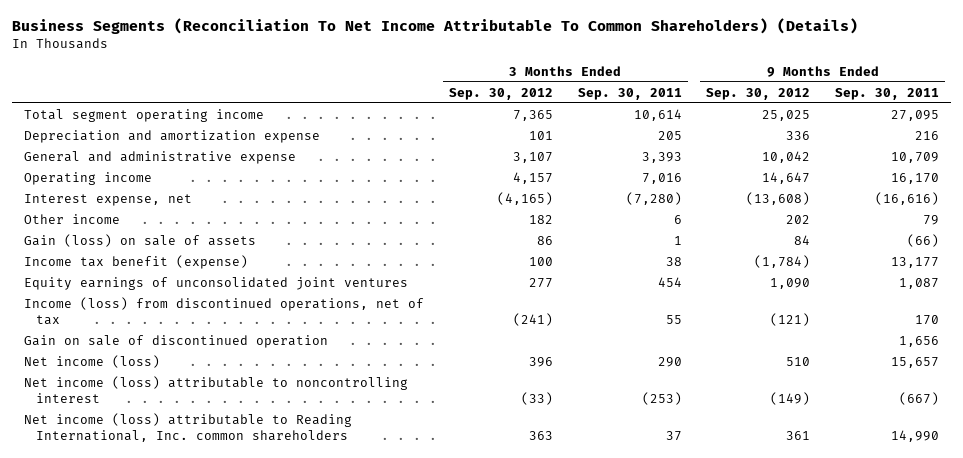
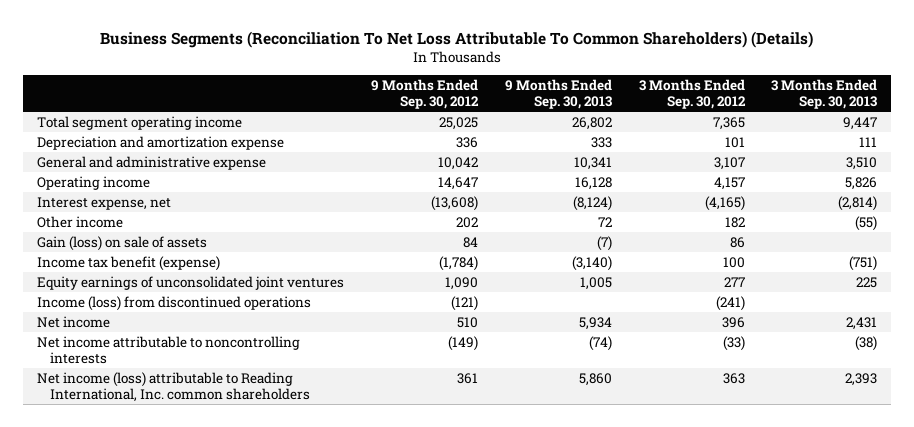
- Business Segments (Reconciliation To Net Income Attributable To Common Shareholders) (Details)
+ Business Segments (Reconciliation To Net Loss Attributable To Common Shareholders) (Details)
- | 3 Months Ended Sep. 30, 2012 | 3 Months Ended Sep. 30, 2011 | 9 Months Ended Sep. 30, 2012 | 9 Months Ended Sep. 30, 2011
+ | 9 Months Ended Sep. 30, 2012 | 9 Months Ended Sep. 30, 2013 | 3 Months Ended Sep. 30, 2012 | 3 Months Ended Sep. 30, 2013
- Income (loss) from discontinued operations, net of tax | (241) | 55 | (121) | 170
- Gain on sale of discontinued operation | | | | 1,656
- Net income (loss) | 396 | 290 | 510 | 15,657
- Net income (loss) attributable to noncontrolling interest | (33) | (253) | (149) | (667)
+ Income (loss) from discontinued operations | (121) | | (241) |
+ Net income | 510 | 5,934 | 396 | 2,431
+ Net income attributable to noncontrolling interests | (149) | (74) | (33) | (38)

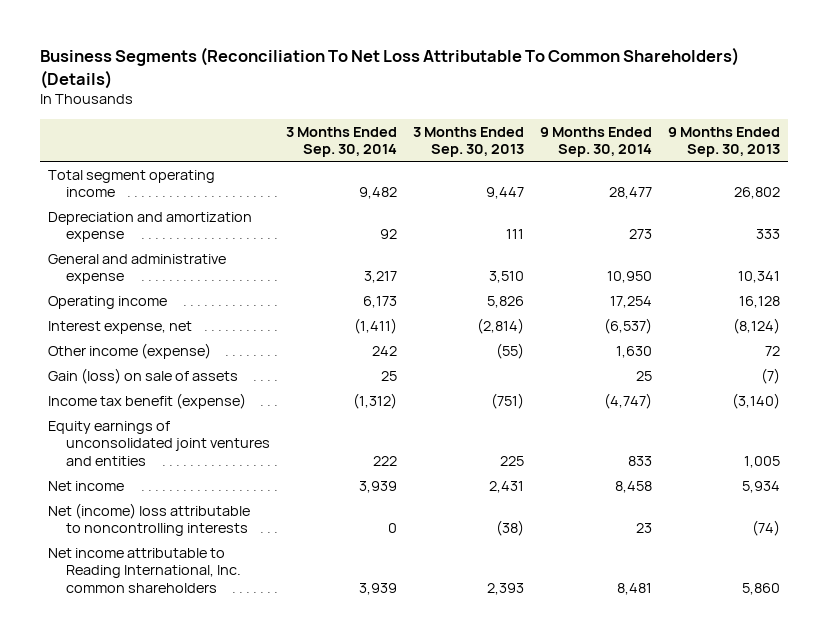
- | 9 Months Ended Sep. 30, 2012 | 9 Months Ended Sep. 30, 2013 | 3 Months Ended Sep. 30, 2012 | 3 Months Ended Sep. 30, 2013
+ | 3 Months Ended Sep. 30, 2014 | 3 Months Ended Sep. 30, 2013 | 9 Months Ended Sep. 30, 2014 | 9 Months Ended Sep. 30, 2013
- Other income | 202 | 72 | 182 | (55)
+ Other income (expense) | 242 | (55) | 1,630 | 72
- Equity earnings of unconsolidated joint ventures | 1,090 | 1,005 | 277 | 225
- Income (loss) from discontinued operations | (121) | | (241) |
+ Equity earnings of unconsolidated joint ventures and entities | 222 | 225 | 833 | 1,005
- Net income attributable to noncontrolling interests | (149) | (74) | (33) | (38)
- Net income (loss) attributable to Reading International, Inc. common shareholders | 361 | 5,860 | 363 | 2,393
+ Net (income) loss attributable to noncontrolling interests | 0 | (38) | 23 | (74)
+ Net income attributable to Reading International, Inc. common shareholders | 3,939 | 2,393 | 8,481 | 5,860

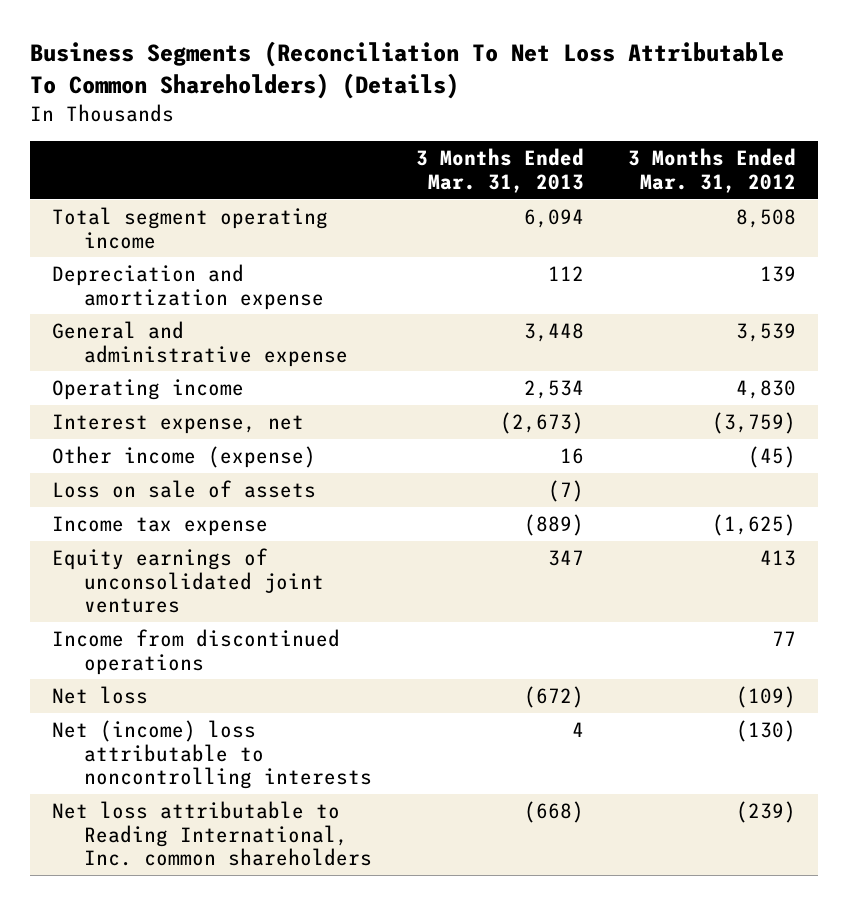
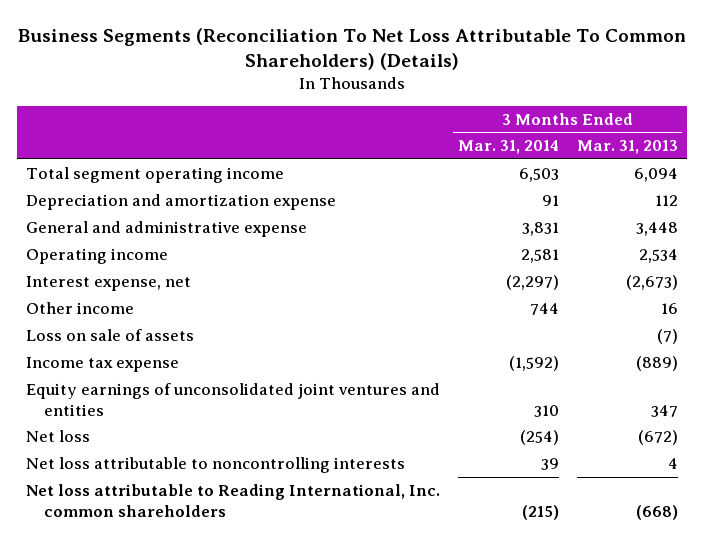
- | 3 Months Ended Mar. 31, 2013 | 3 Months Ended Mar. 31, 2012
+ | 3 Months Ended Mar. 31, 2014 | 3 Months Ended Mar. 31, 2013
- Other income (expense) | 16 | (45)
+ Other income | 744 | 16
- Equity earnings of unconsolidated joint ventures | 347 | 413
- Income from discontinued operations | | 77
+ Equity earnings of unconsolidated joint ventures and entities | 310 | 347
- Net (income) loss attributable to noncontrolling interests | 4 | (130)
+ Net loss attributable to noncontrolling interests | 39 | 4

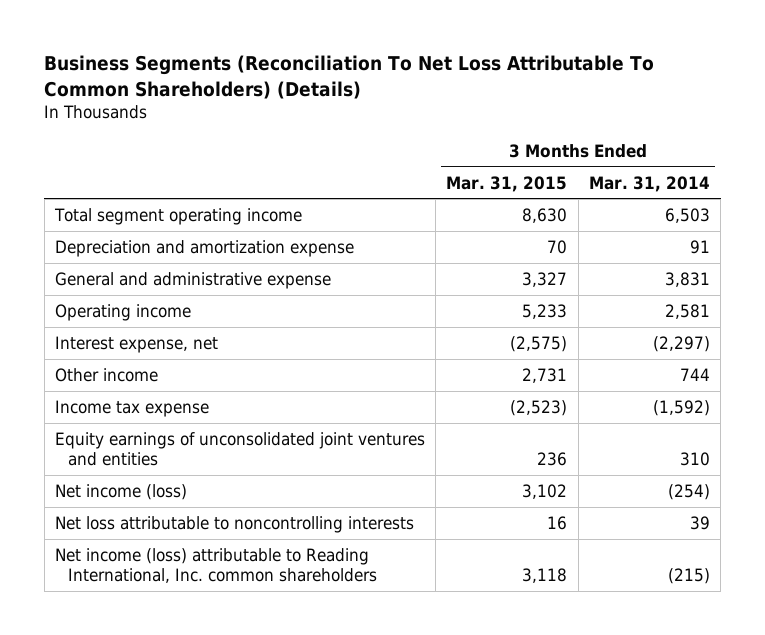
- | 3 Months Ended Mar. 31, 2014 | 3 Months Ended Mar. 31, 2013
+ | 3 Months Ended Mar. 31, 2015 | 3 Months Ended Mar. 31, 2014
- Loss on sale of assets | | (7)
- Net loss | (254) | (672)
+ Net income (loss) | 3,102 | (254)
- Net loss attributable to Reading International, Inc. common shareholders | (215) | (668)
+ Net income (loss) attributable to Reading International, Inc. common shareholders | 3,118 | (215)

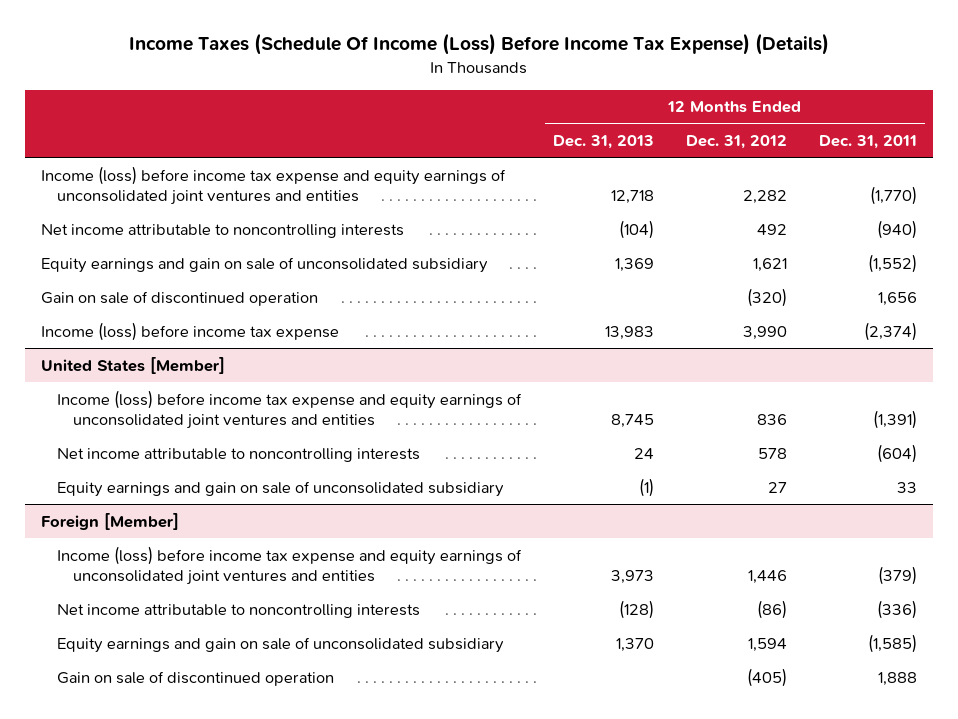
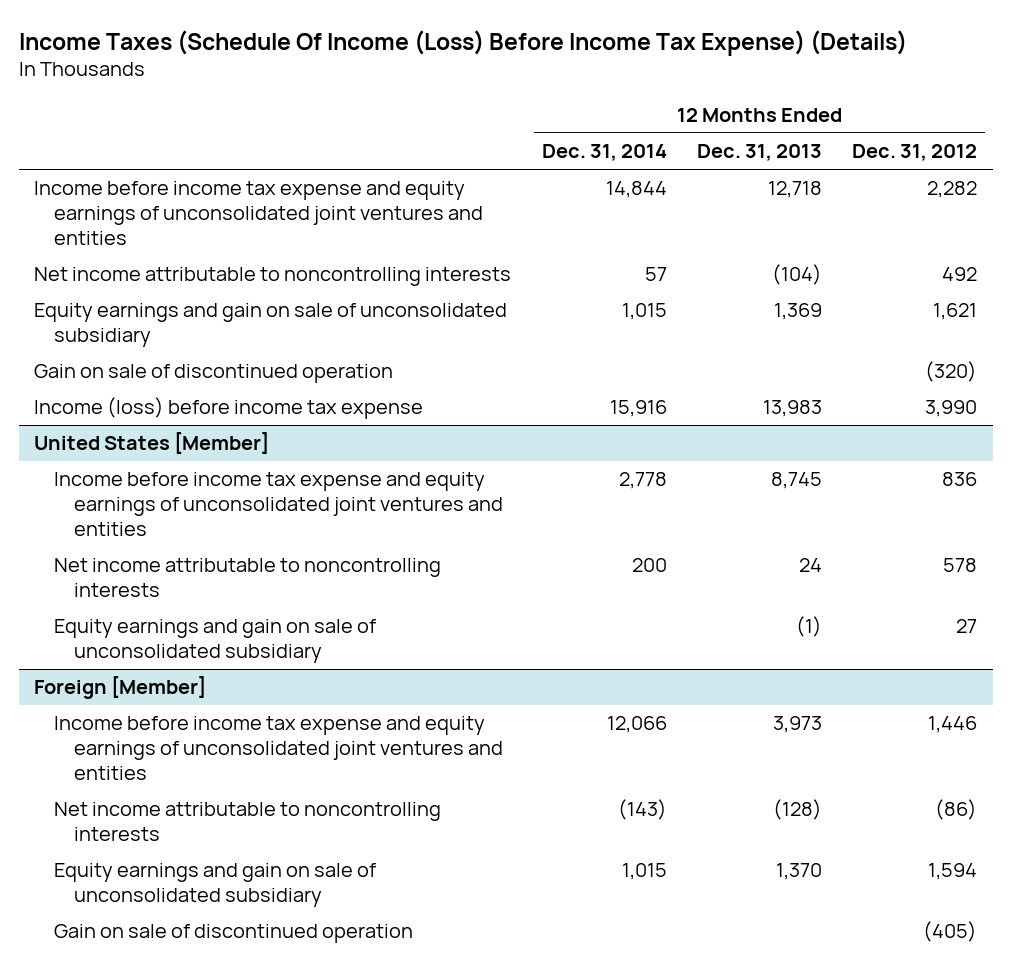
- | 12 Months Ended Dec. 31, 2013 | 12 Months Ended Dec. 31, 2012 | 12 Months Ended Dec. 31, 2011
+ | 12 Months Ended Dec. 31, 2014 | 12 Months Ended Dec. 31, 2013 | 12 Months Ended Dec. 31, 2012
- Income (loss) before income tax expense and equity earnings of unconsolidated joint ventures and entities | 12,718 | 2,282 | (1,770)
+ Income before income tax expense and equity earnings of unconsolidated joint ventures and entities | 14,844 | 12,718 | 2,282
@ United States [Member]
- Income (loss) before income tax expense and equity earnings of unconsolidated joint ventures and entities | 8,745 | 836 | (1,391)
+ Income before income tax expense and equity earnings of unconsolidated joint ventures and entities | 2,778 | 8,745 | 836
@ Foreign [Member]
- Income (loss) before income tax expense and equity earnings of unconsolidated joint ventures and entities | 3,973 | 1,446 | (379)
+ Income before income tax expense and equity earnings of unconsolidated joint ventures and entities | 12,066 | 3,973 | 1,446

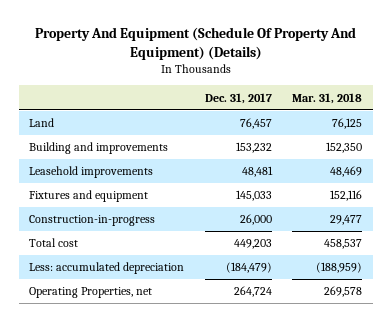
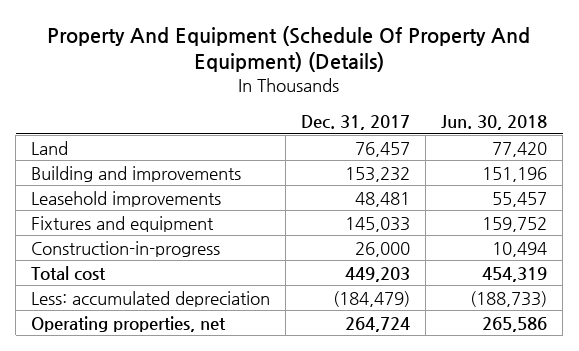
- | Dec. 31, 2017 | Mar. 31, 2018
+ | Dec. 31, 2017 | Jun. 30, 2018
- Operating Properties, net | 264,724 | 269,578
+ Operating properties, net | 264,724 | 265,586

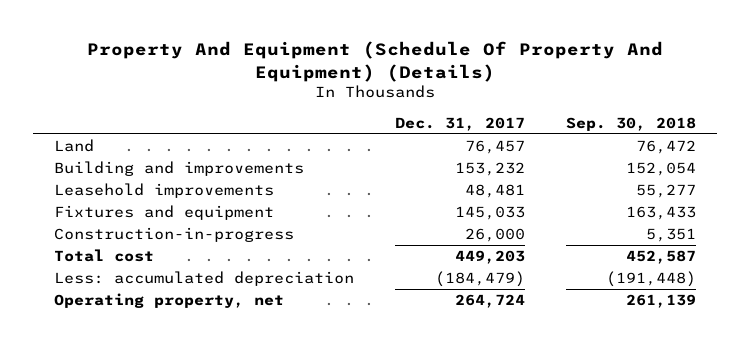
- | Dec. 31, 2017 | Jun. 30, 2018
+ | Dec. 31, 2017 | Sep. 30, 2018
- Operating properties, net | 264,724 | 265,586
+ Operating property, net | 264,724 | 261,139

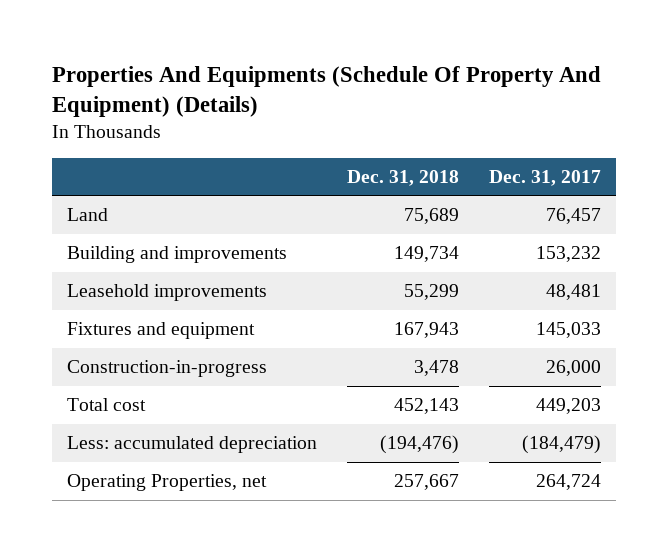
- Property And Equipment (Schedule Of Property And Equipment) (Details)
+ Properties And Equipments (Schedule Of Property And Equipment) (Details)
- | Dec. 31, 2017 | Sep. 30, 2018
+ | Dec. 31, 2018 | Dec. 31, 2017
- Operating property, net | 264,724 | 261,139
+ Operating Properties, net | 257,667 | 264,724

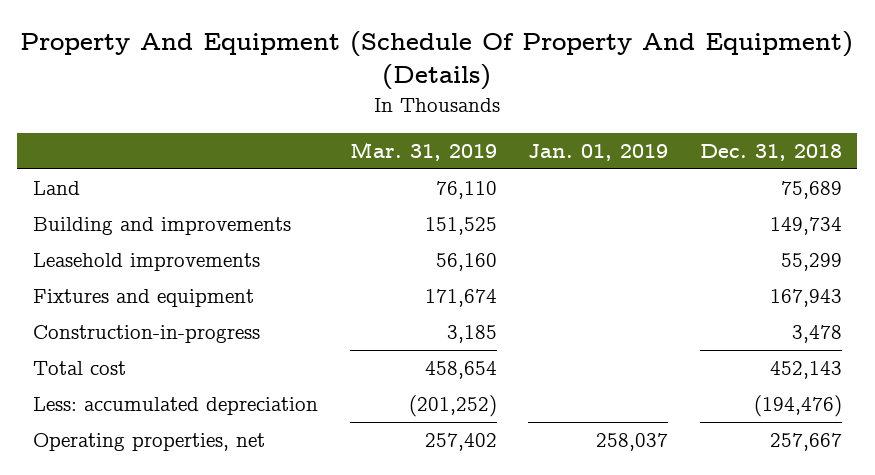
- Properties And Equipments (Schedule Of Property And Equipment) (Details)
+ Property And Equipment (Schedule Of Property And Equipment) (Details)
- | Dec. 31, 2018 | Dec. 31, 2017
+ | Mar. 31, 2019 | Jan. 01, 2019 | Dec. 31, 2018
- Operating Properties, net | 257,667 | 264,724
+ Operating properties, net | 257,402 | 258,037 | 257,667

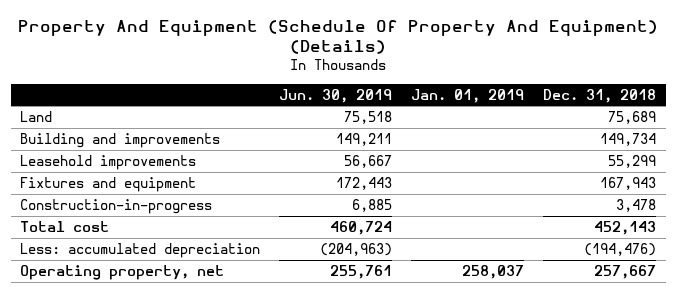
- | Mar. 31, 2019 | Jan. 01, 2019 | Dec. 31, 2018
+ | Jun. 30, 2019 | Jan. 01, 2019 | Dec. 31, 2018
- Operating properties, net | 257,402 | 258,037 | 257,667
+ Operating property, net | 255,761 | 258,037 | 257,667

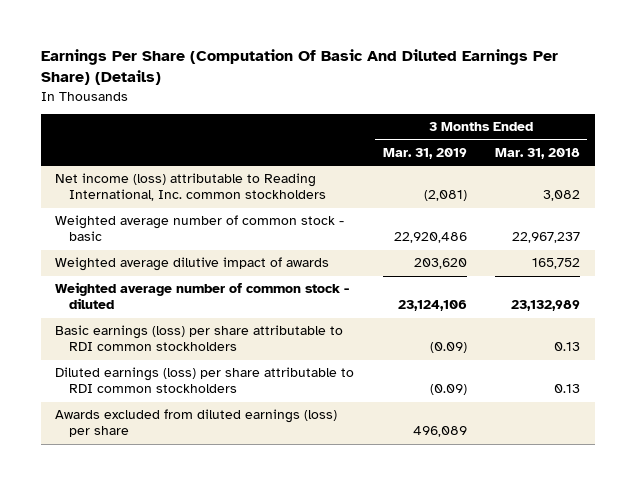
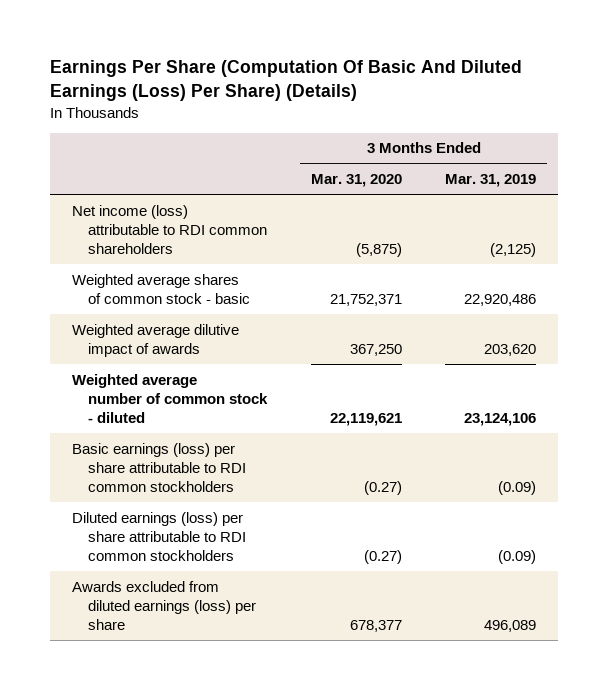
- Earnings Per Share (Computation Of Basic And Diluted Earnings Per Share) (Details)
+ Earnings Per Share (Computation Of Basic And Diluted Earnings (Loss) Per Share) (Details)
- | 3 Months Ended Mar. 31, 2019 | 3 Months Ended Mar. 31, 2018
+ | 3 Months Ended Mar. 31, 2020 | 3 Months Ended Mar. 31, 2019
- Net income (loss) attributable to Reading International, Inc. common stockholders | (2,081) | 3,082
- Weighted average number of common stock - basic | 22,920,486 | 22,967,237
+ Net income (loss) attributable to RDI common shareholders | (5,875) | (2,125)
+ Weighted average shares of common stock - basic | 21,752,371 | 22,920,486

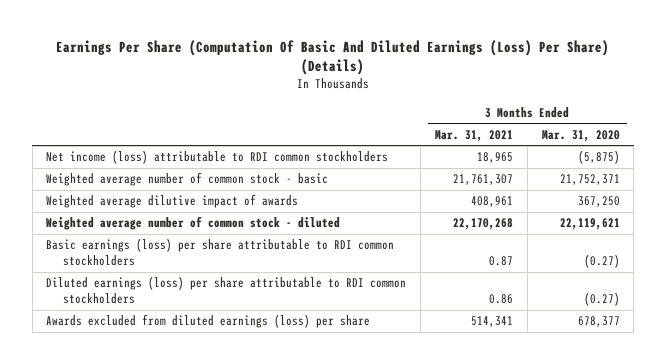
- | 3 Months Ended Mar. 31, 2020 | 3 Months Ended Mar. 31, 2019
+ | 3 Months Ended Mar. 31, 2021 | 3 Months Ended Mar. 31, 2020
- Net income (loss) attributable to RDI common shareholders | (5,875) | (2,125)
- Weighted average shares of common stock - basic | 21,752,371 | 22,920,486
+ Net income (loss) attributable to RDI common stockholders | 18,965 | (5,875)
+ Weighted average number of common stock - basic | 21,761,307 | 21,752,371

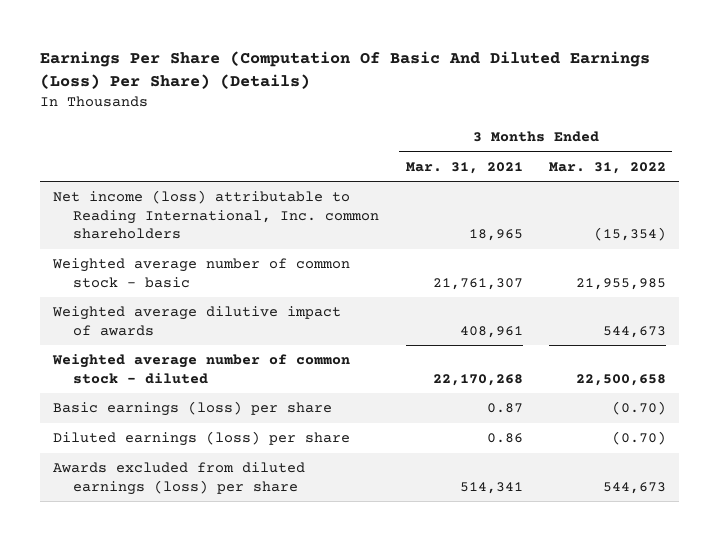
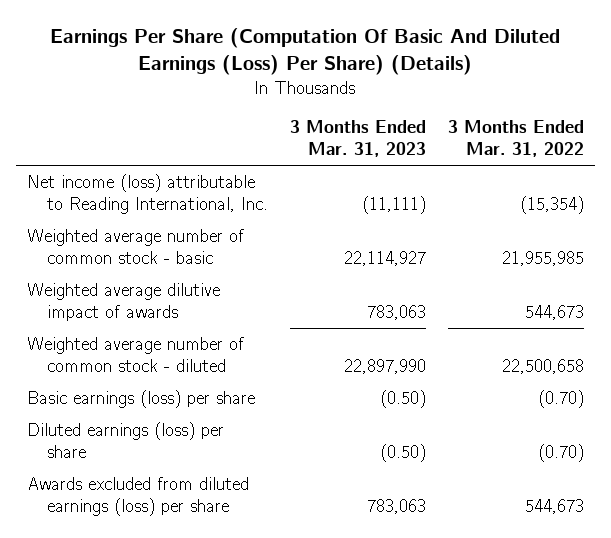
- | 3 Months Ended Mar. 31, 2021 | 3 Months Ended Mar. 31, 2022
+ | 3 Months Ended Mar. 31, 2023 | 3 Months Ended Mar. 31, 2022
- Net income (loss) attributable to Reading International, Inc. common shareholders | 18,965 | (15,354)
+ Net income (loss) attributable to Reading International, Inc. | (11,111) | (15,354)

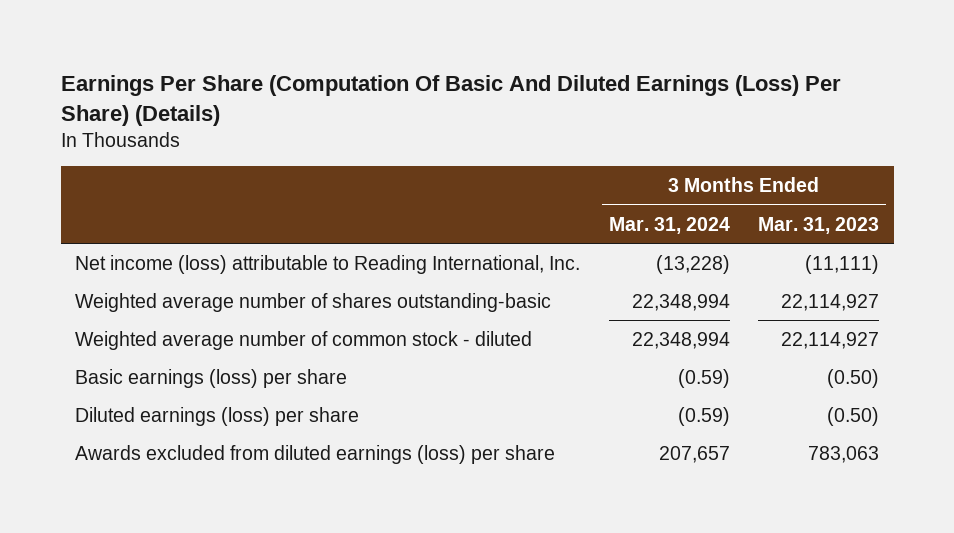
- | 3 Months Ended Mar. 31, 2023 | 3 Months Ended Mar. 31, 2022
+ | 3 Months Ended Mar. 31, 2024 | 3 Months Ended Mar. 31, 2023
- Weighted average number of common stock - basic | 22,114,927 | 21,955,985
- Weighted average dilutive impact of awards | 783,063 | 544,673
- Weighted average number of common stock - diluted | 22,897,990 | 22,500,658
+ Weighted average number of shares outstanding-basic | 22,348,994 | 22,114,927
+ Weighted average number of common stock - diluted | 22,348,994 | 22,114,927

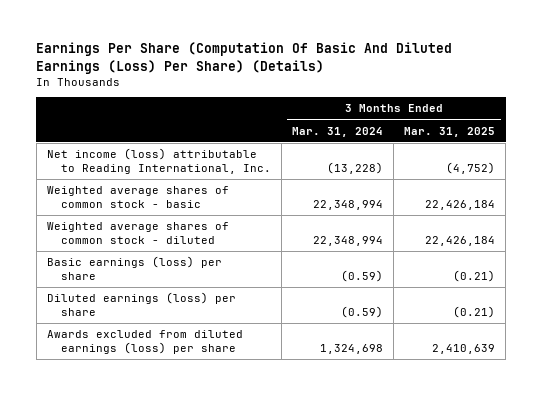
- | 3 Months Ended Mar. 31, 2024 | 3 Months Ended Mar. 31, 2023
+ | 3 Months Ended Mar. 31, 2024 | 3 Months Ended Mar. 31, 2025
- Weighted average number of shares outstanding-basic | 22,348,994 | 22,114,927
- Weighted average number of common stock - diluted | 22,348,994 | 22,114,927
+ Weighted average shares of common stock - basic | 22,348,994 | 22,426,184
+ Weighted average shares of common stock - diluted | 22,348,994 | 22,426,184
- Awards excluded from diluted earnings (loss) per share | 207,657 | 783,063
+ Awards excluded from diluted earnings (loss) per share | 1,324,698 | 2,410,639

